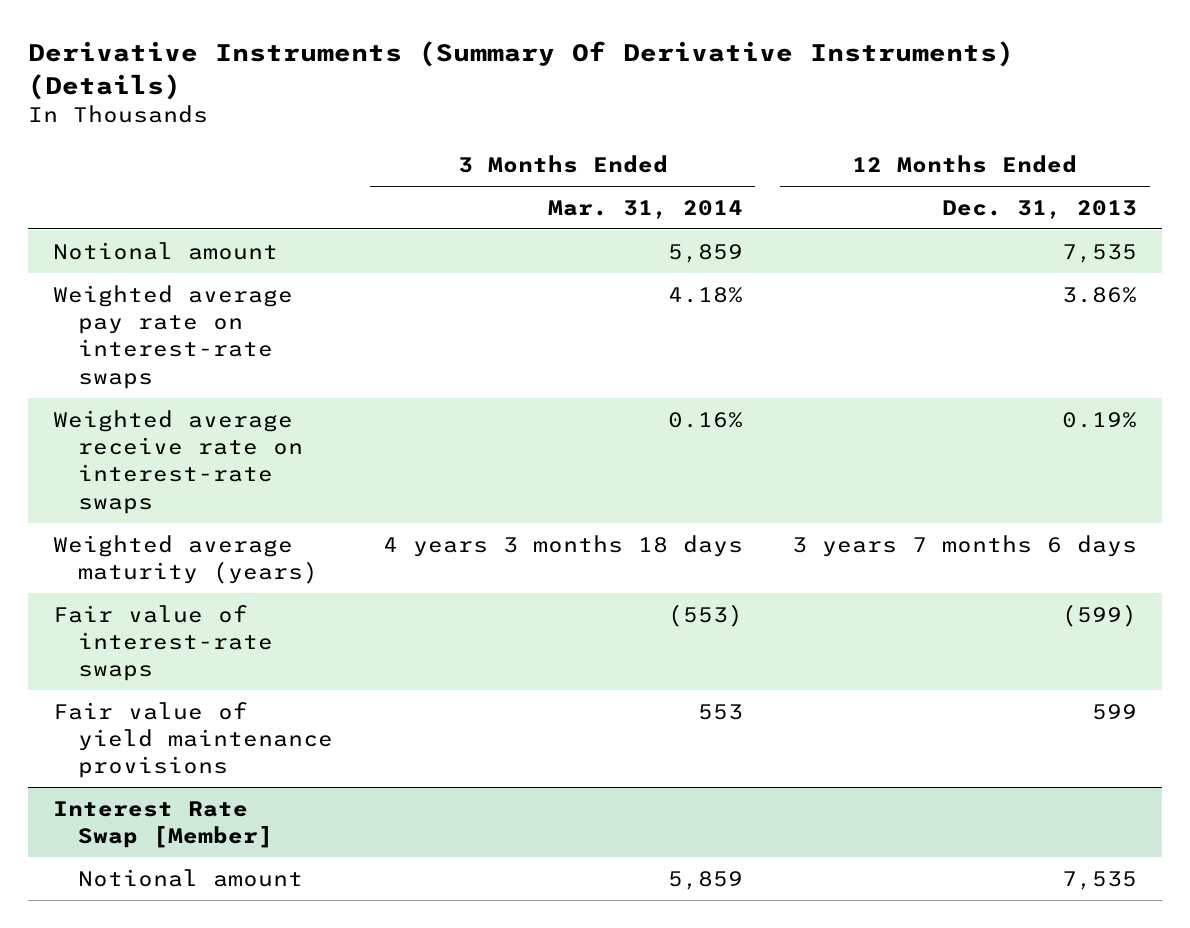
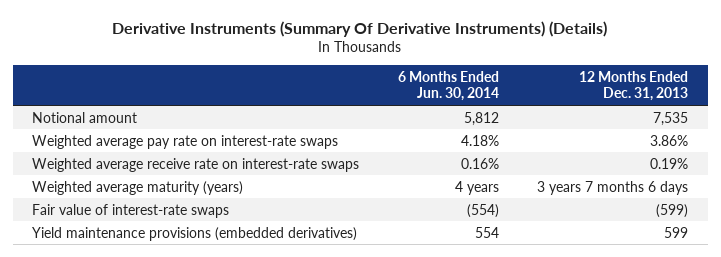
- | 3 Months Ended Mar. 31, 2014 | 12 Months Ended Dec. 31, 2013
+ | 6 Months Ended Jun. 30, 2014 | 12 Months Ended Dec. 31, 2013
- Fair value of yield maintenance provisions | 553 | 599
- Interest Rate Swap [Member]
- Notional amount | 5,859 | 7,535
+ Yield maintenance provisions (embedded derivatives) | 554 | 599

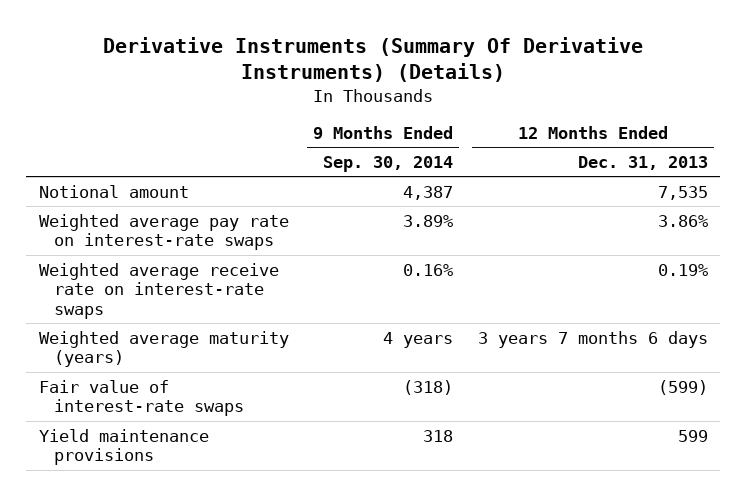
- | 6 Months Ended Jun. 30, 2014 | 12 Months Ended Dec. 31, 2013
+ | 9 Months Ended Sep. 30, 2014 | 12 Months Ended Dec. 31, 2013
- Yield maintenance provisions (embedded derivatives) | 554 | 599
+ Yield maintenance provisions | 318 | 599

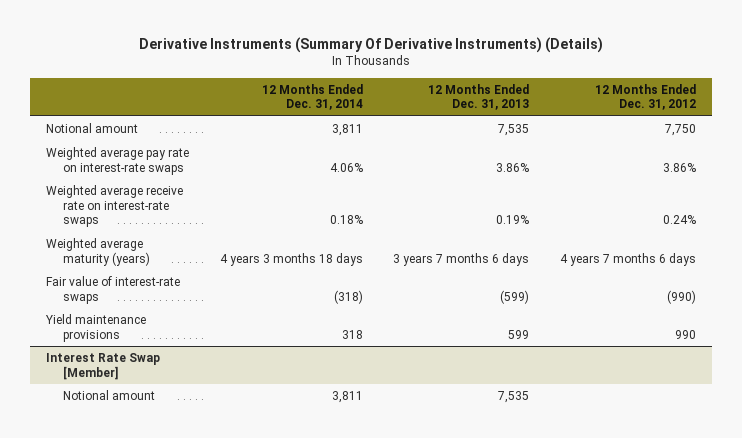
- | 9 Months Ended Sep. 30, 2014 | 12 Months Ended Dec. 31, 2013
+ | 12 Months Ended Dec. 31, 2014 | 12 Months Ended Dec. 31, 2013 | 12 Months Ended Dec. 31, 2012
+ Interest Rate Swap [Member]
+ Notional amount | 3,811 | 7,535 |

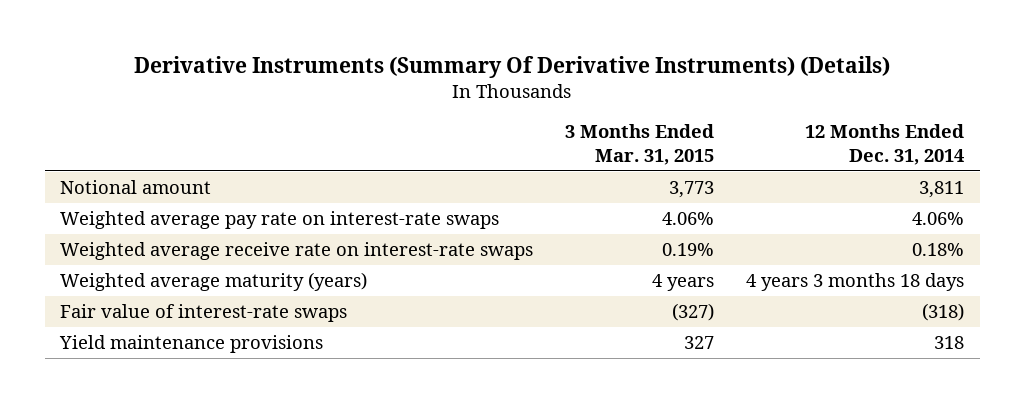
- | 12 Months Ended Dec. 31, 2014 | 12 Months Ended Dec. 31, 2013 | 12 Months Ended Dec. 31, 2012
+ | 3 Months Ended Mar. 31, 2015 | 12 Months Ended Dec. 31, 2014
- Interest Rate Swap [Member]
- Notional amount | 3,811 | 7,535 |

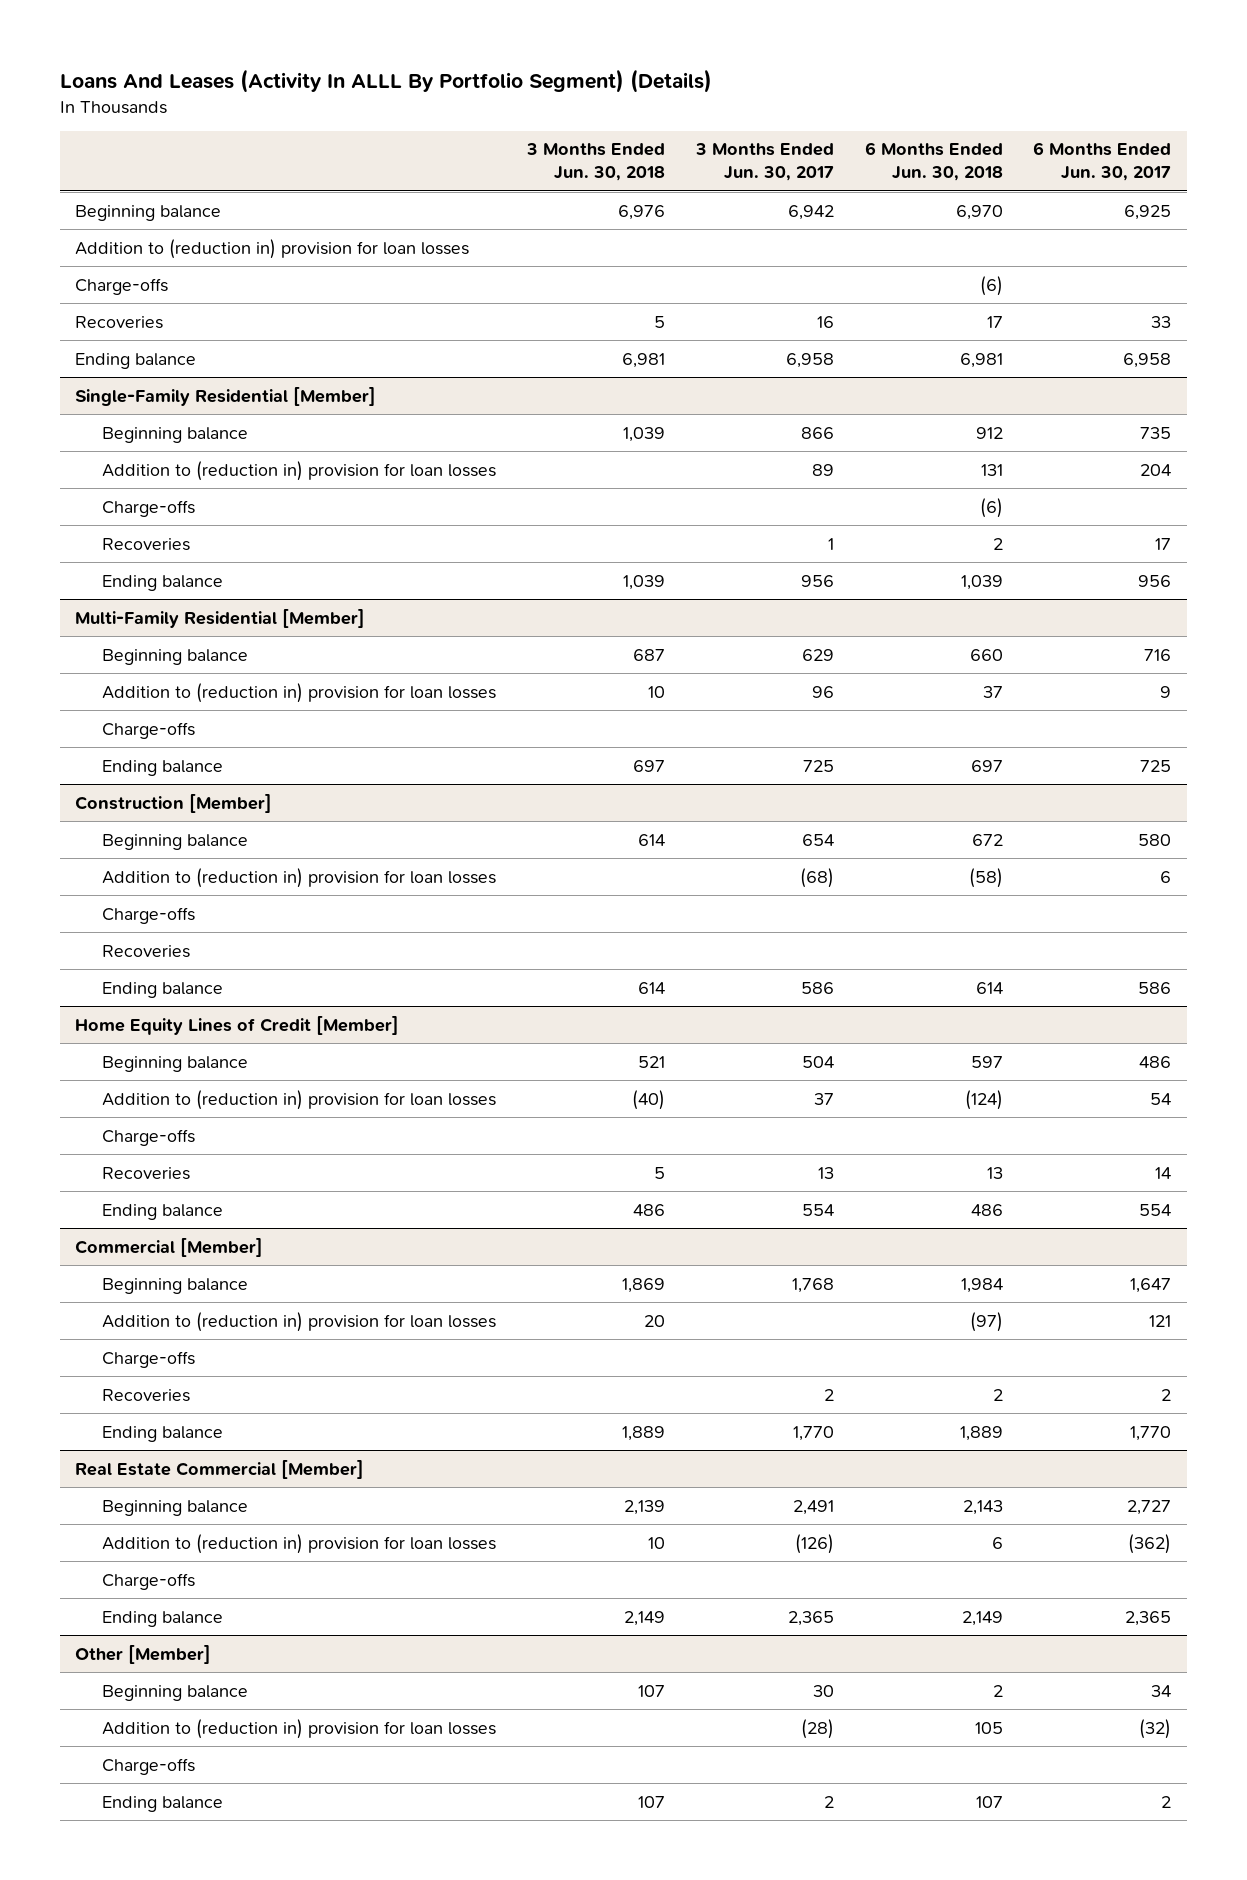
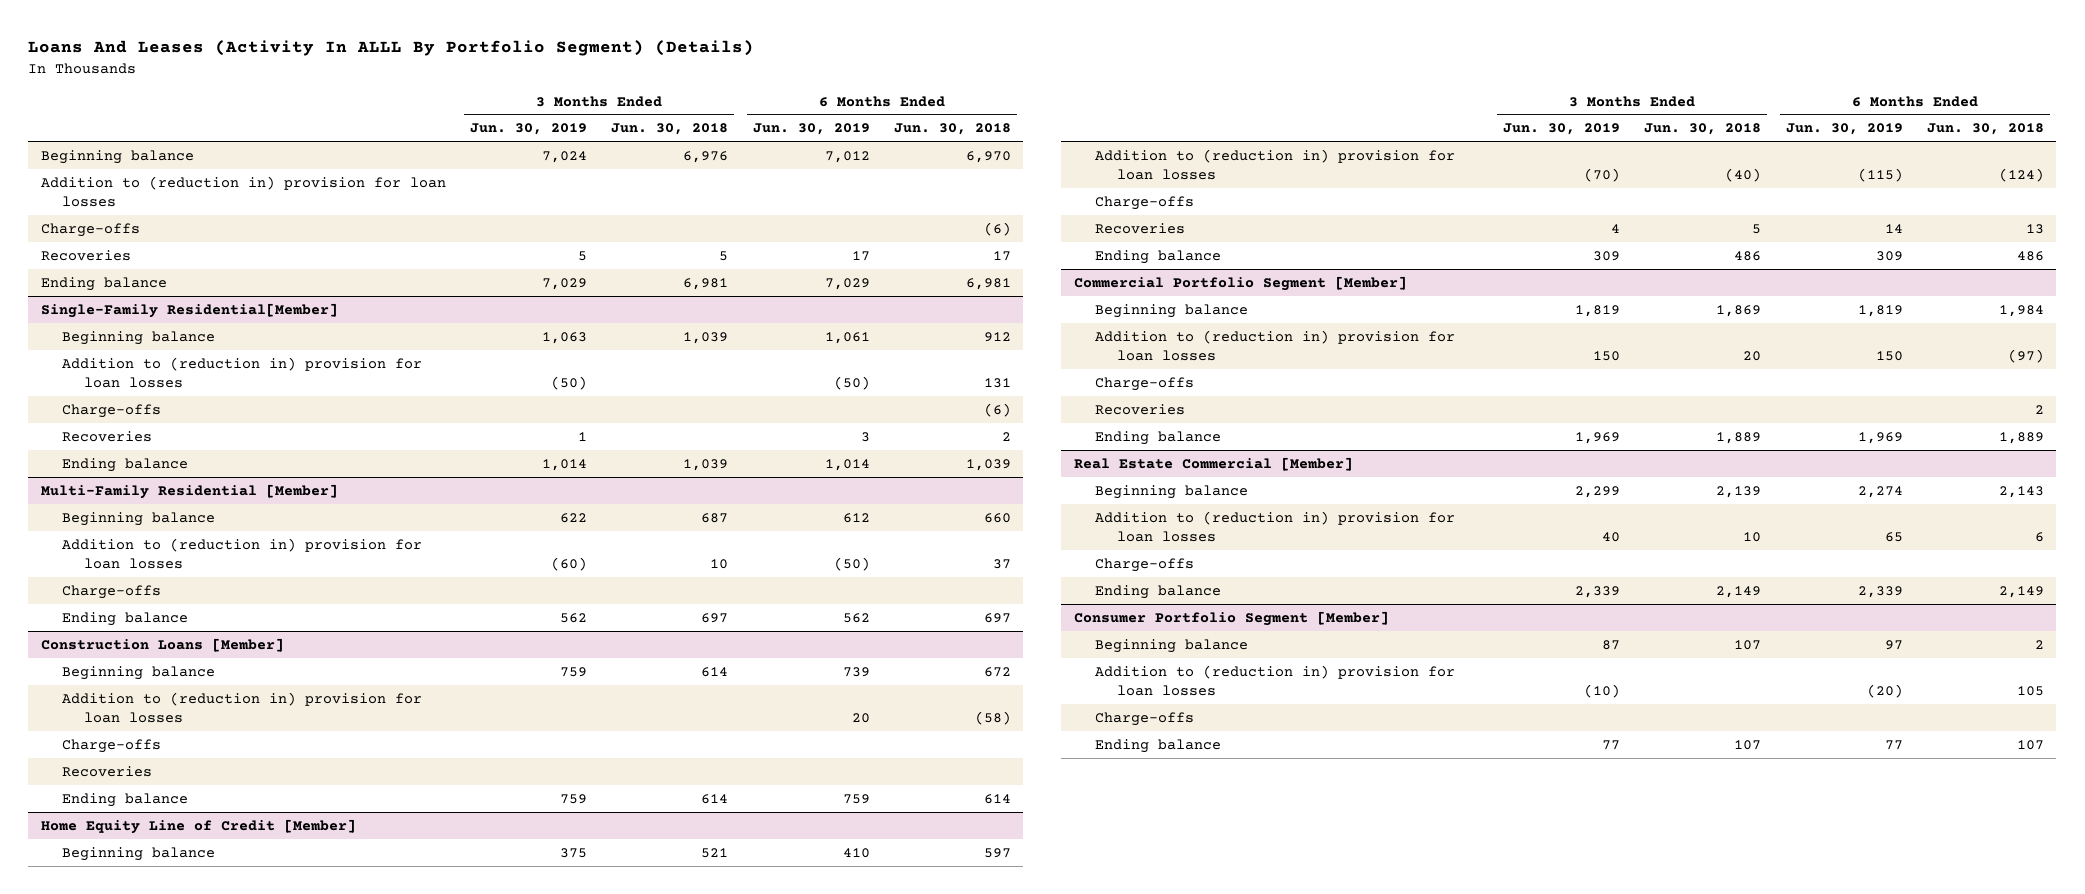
- | 3 Months Ended Jun. 30, 2018 | 3 Months Ended Jun. 30, 2017 | 6 Months Ended Jun. 30, 2018 | 6 Months Ended Jun. 30, 2017
+ | 3 Months Ended Jun. 30, 2019 | 3 Months Ended Jun. 30, 2018 | 6 Months Ended Jun. 30, 2019 | 6 Months Ended Jun. 30, 2018
- Single-Family Residential [Member]
+ Single-Family Residential[Member]
- Construction [Member]
+ Construction Loans [Member]
- Home Equity Lines of Credit [Member]
+ Home Equity Line of Credit [Member]
- Commercial [Member]
+ Commercial Portfolio Segment [Member]
- Other [Member]
+ Consumer Portfolio Segment [Member]

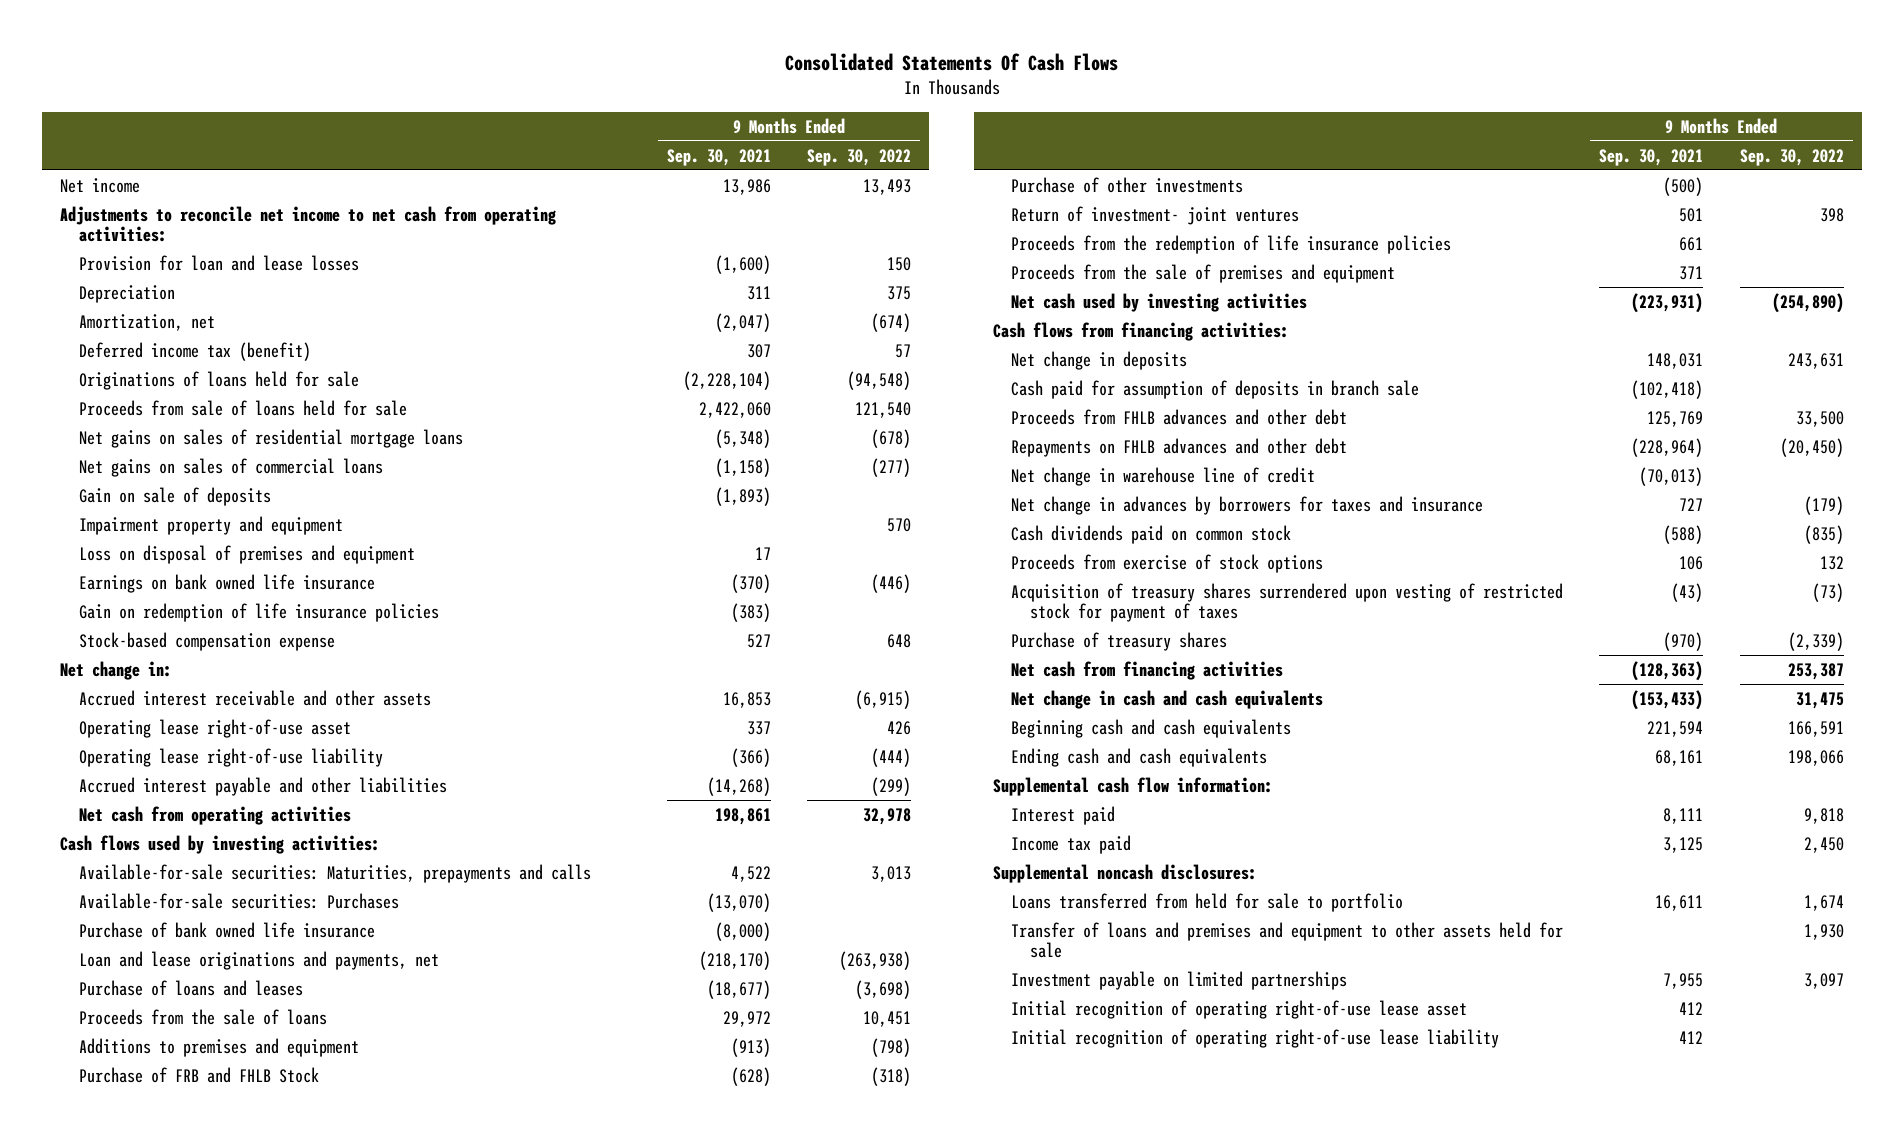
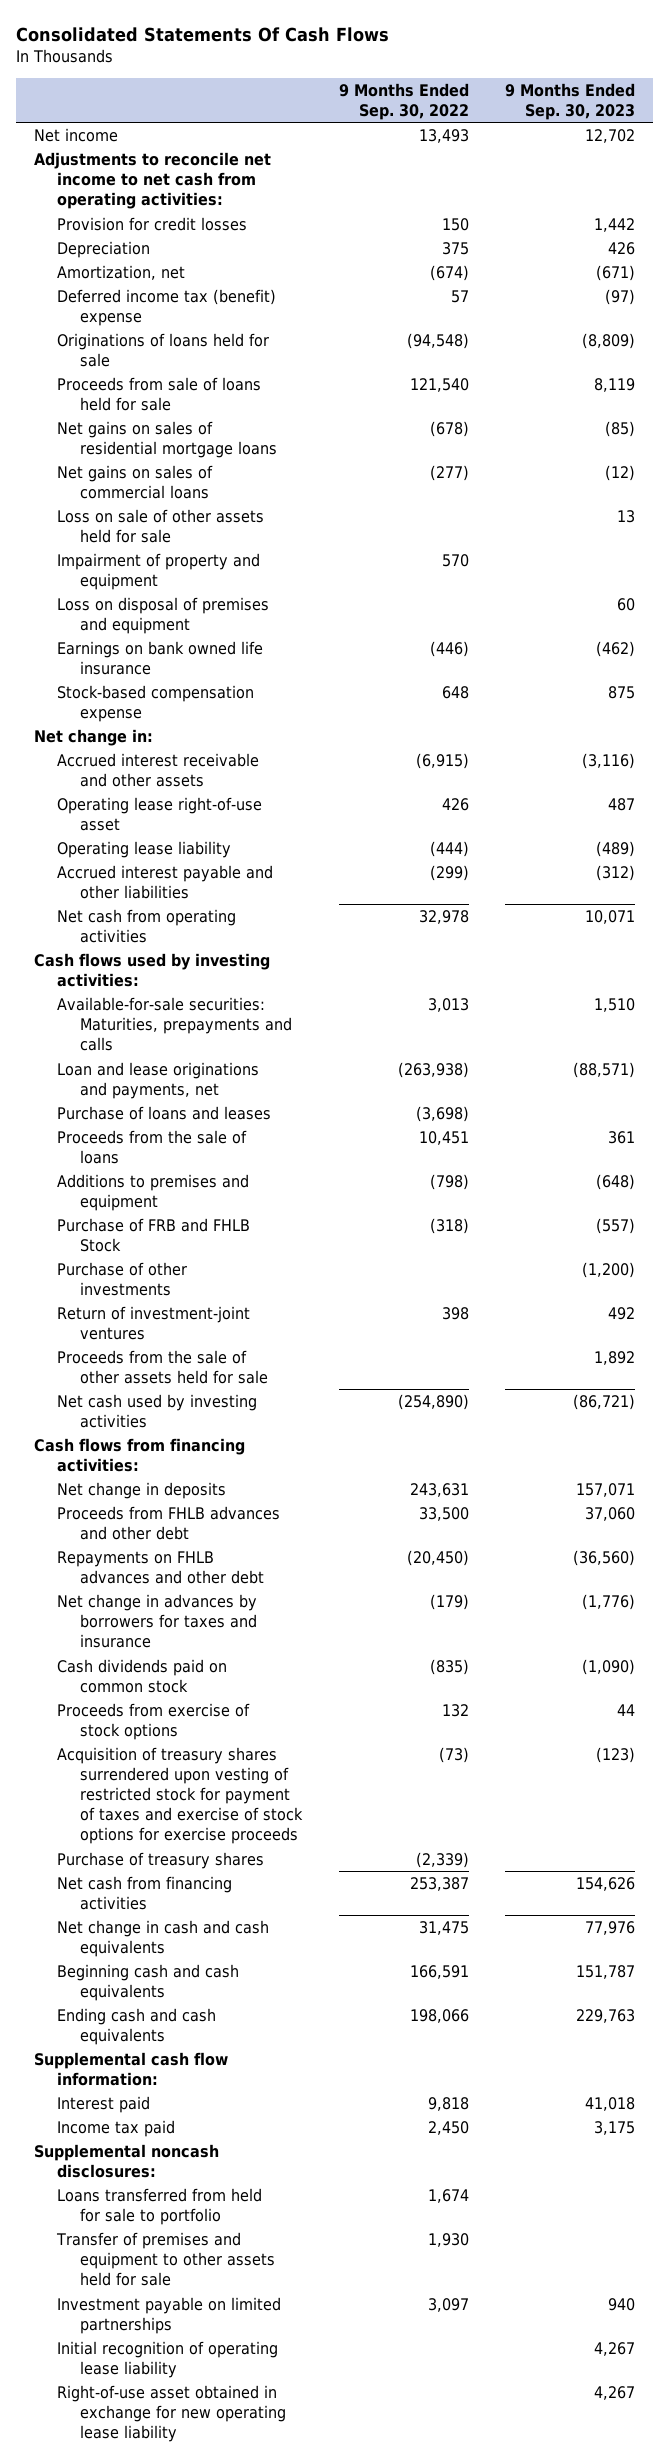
- | 9 Months Ended Sep. 30, 2021 | 9 Months Ended Sep. 30, 2022
+ | 9 Months Ended Sep. 30, 2022 | 9 Months Ended Sep. 30, 2023
- Provision for loan and lease losses | (1,600) | 150
+ Provision for credit losses | 150 | 1,442
- Deferred income tax (benefit) | 307 | 57
+ Deferred income tax (benefit) expense | 57 | (97)
- Gain on sale of deposits | (1,893) |
- Impairment property and equipment | | 570
+ Loss on sale of other assets held for sale | | 13
+ Impairment of property and equipment | 570 |
- Gain on redemption of life insurance policies | (383) |
- Operating lease right-of-use liability | (366) | (444)
+ Operating lease liability | (444) | (489)
- Available-for-sale securities: Purchases | (13,070) |
- Purchase of bank owned life insurance | (8,000) |
- Return of investment- joint ventures | 501 | 398
- Proceeds from the redemption of life insurance policies | 661 |
- Proceeds from the sale of premises and equipment | 371 |
+ Return of investment-joint ventures | 398 | 492
+ Proceeds from the sale of other assets held for sale | | 1,892
- Cash paid for assumption of deposits in branch sale | (102,418) |
- Net change in warehouse line of credit | (70,013) |
- Acquisition of treasury shares surrendered upon vesting of restricted stock for payment of taxes | (43) | (73)
+ Acquisition of treasury shares surrendered upon vesting of restricted stock for payment of taxes and exercise of stock options for exercise proceeds | (73) | (123)
- Transfer of loans and premises and equipment to other assets held for sale | | 1,930
+ Transfer of premises and equipment to other assets held for sale | 1,930 |
- Initial recognition of operating right-of-use lease asset | 412 |
- Initial recognition of operating right-of-use lease liability | 412 |
+ Initial recognition of operating lease liability | | 4,267
+ Right-of-use asset obtained in exchange for new operating lease liability | | 4,267

